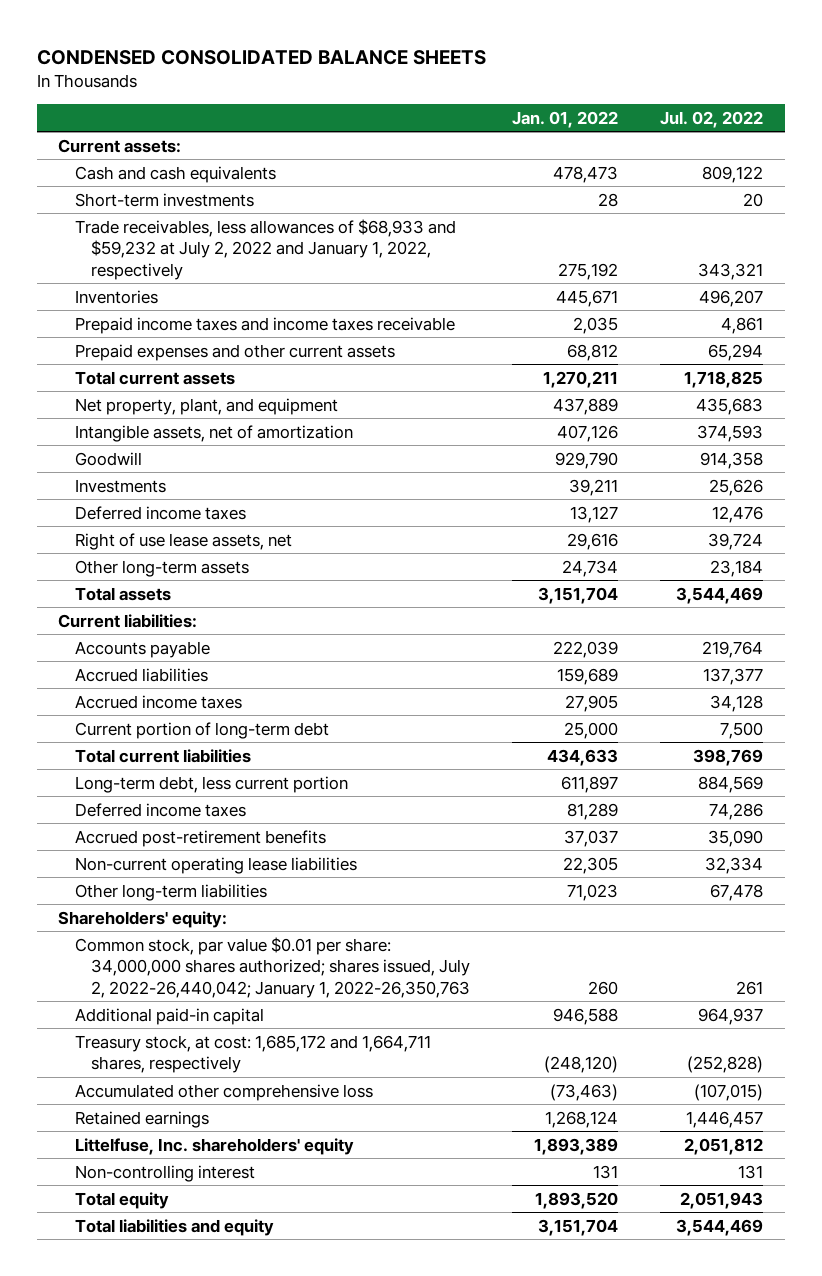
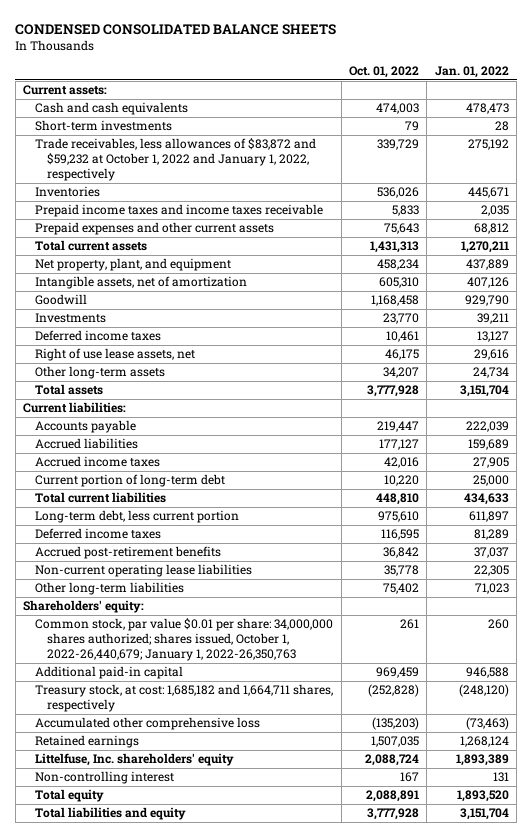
- | Jan. 01, 2022 | Jul. 02, 2022
+ | Oct. 01, 2022 | Jan. 01, 2022
- Trade receivables, less allowances of $68,933 and $59,232 at July 2, 2022 and January 1, 2022, respectively | 275,192 | 343,321
+ Trade receivables, less allowances of $83,872 and $59,232 at October 1, 2022 and January 1, 2022, respectively | 339,729 | 275,192
- Common stock, par value $0.01 per share: 34,000,000 shares authorized; shares issued, July 2, 2022-26,440,042; January 1, 2022-26,350,763 | 260 | 261
+ Common stock, par value $0.01 per share: 34,000,000 shares authorized; shares issued, October 1, 2022-26,440,679; January 1, 2022-26,350,763 | 261 | 260
- Treasury stock, at cost: 1,685,172 and 1,664,711 shares, respectively | (248,120) | (252,828)
+ Treasury stock, at cost: 1,685,182 and 1,664,711 shares, respectively | (252,828) | (248,120)

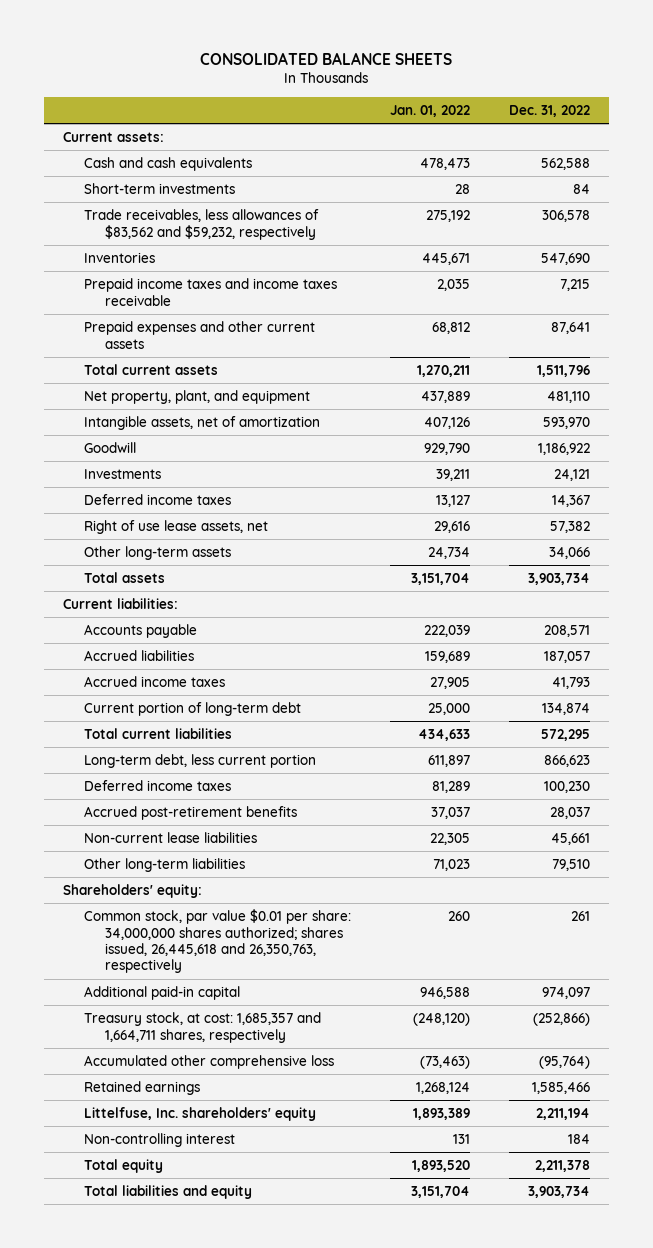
- CONDENSED CONSOLIDATED BALANCE SHEETS
+ CONSOLIDATED BALANCE SHEETS
- | Oct. 01, 2022 | Jan. 01, 2022
+ | Jan. 01, 2022 | Dec. 31, 2022
- Trade receivables, less allowances of $83,872 and $59,232 at October 1, 2022 and January 1, 2022, respectively | 339,729 | 275,192
+ Trade receivables, less allowances of $83,562 and $59,232, respectively | 275,192 | 306,578
- Non-current operating lease liabilities | 35,778 | 22,305
+ Non-current lease liabilities | 22,305 | 45,661
- Common stock, par value $0.01 per share: 34,000,000 shares authorized; shares issued, October 1, 2022-26,440,679; January 1, 2022-26,350,763 | 261 | 260
+ Common stock, par value $0.01 per share: 34,000,000 shares authorized; shares issued, 26,445,618 and 26,350,763, respectively | 260 | 261
- Treasury stock, at cost: 1,685,182 and 1,664,711 shares, respectively | (252,828) | (248,120)
+ Treasury stock, at cost: 1,685,357 and 1,664,711 shares, respectively | (248,120) | (252,866)

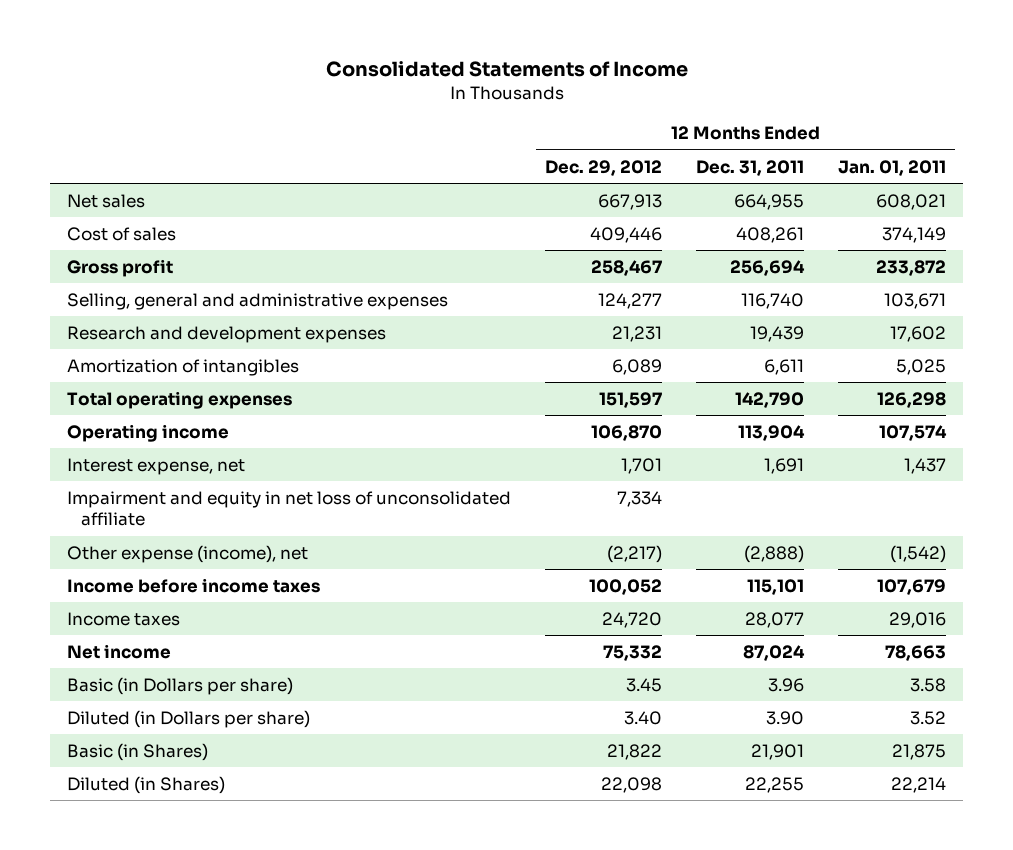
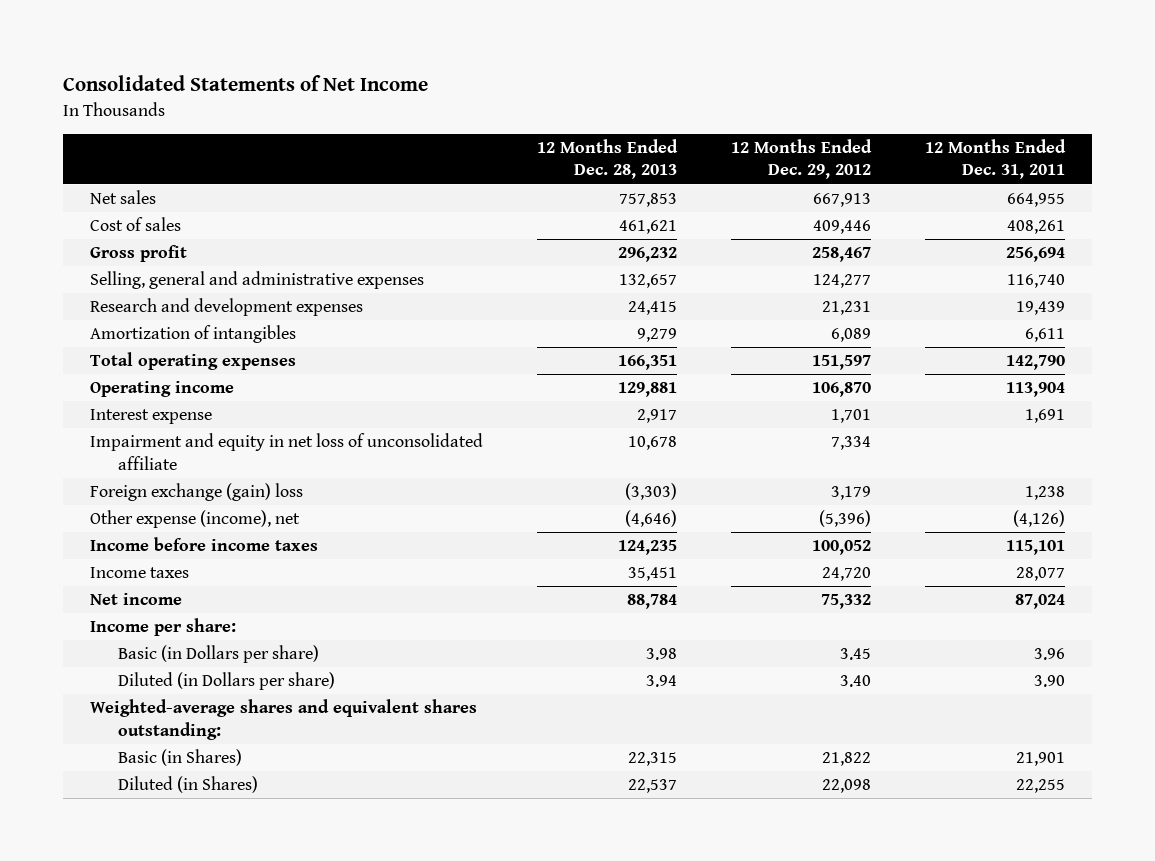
- Consolidated Statements of Income
+ Consolidated Statements of Net Income
- | 12 Months Ended Dec. 29, 2012 | 12 Months Ended Dec. 31, 2011 | 12 Months Ended Jan. 01, 2011
+ | 12 Months Ended Dec. 28, 2013 | 12 Months Ended Dec. 29, 2012 | 12 Months Ended Dec. 31, 2011
- Interest expense, net | 1,701 | 1,691 | 1,437
+ Interest expense | 2,917 | 1,701 | 1,691
- Other expense (income), net | (2,217) | (2,888) | (1,542)
+ Foreign exchange (gain) loss | (3,303) | 3,179 | 1,238
+ Other expense (income), net | (4,646) | (5,396) | (4,126)
+ Income per share:
+ Weighted-average shares and equivalent shares outstanding:

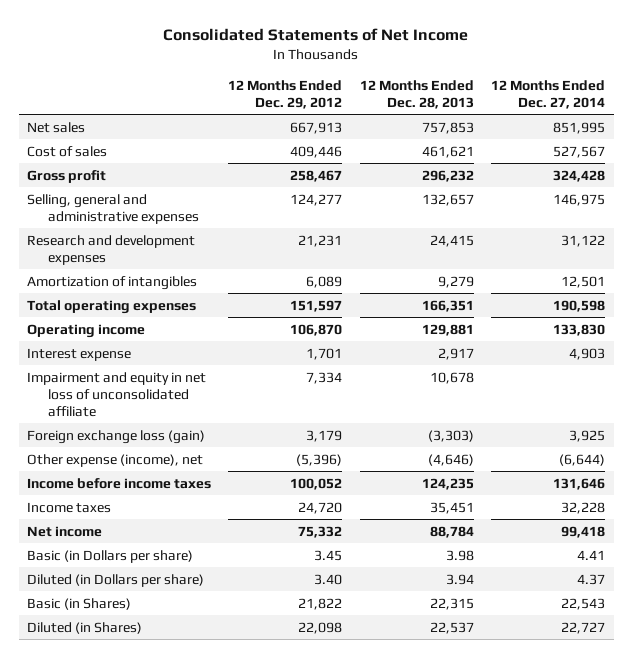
- | 12 Months Ended Dec. 28, 2013 | 12 Months Ended Dec. 29, 2012 | 12 Months Ended Dec. 31, 2011
+ | 12 Months Ended Dec. 29, 2012 | 12 Months Ended Dec. 28, 2013 | 12 Months Ended Dec. 27, 2014
- Foreign exchange (gain) loss | (3,303) | 3,179 | 1,238
+ Foreign exchange loss (gain) | 3,179 | (3,303) | 3,925
- Income per share:
- Weighted-average shares and equivalent shares outstanding:

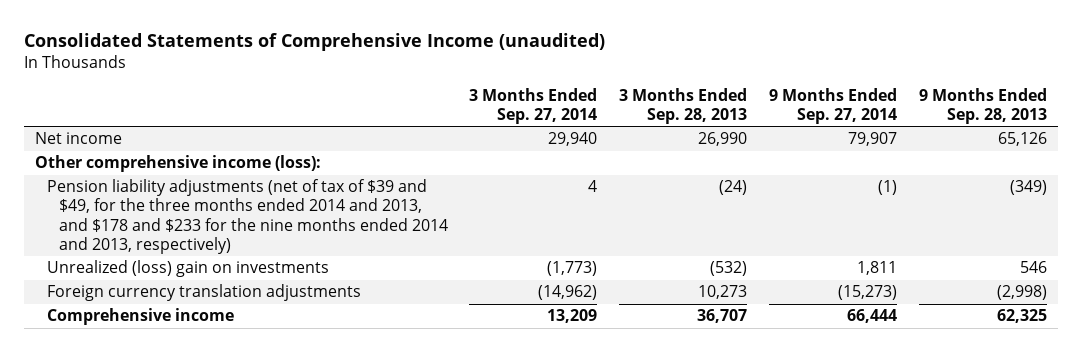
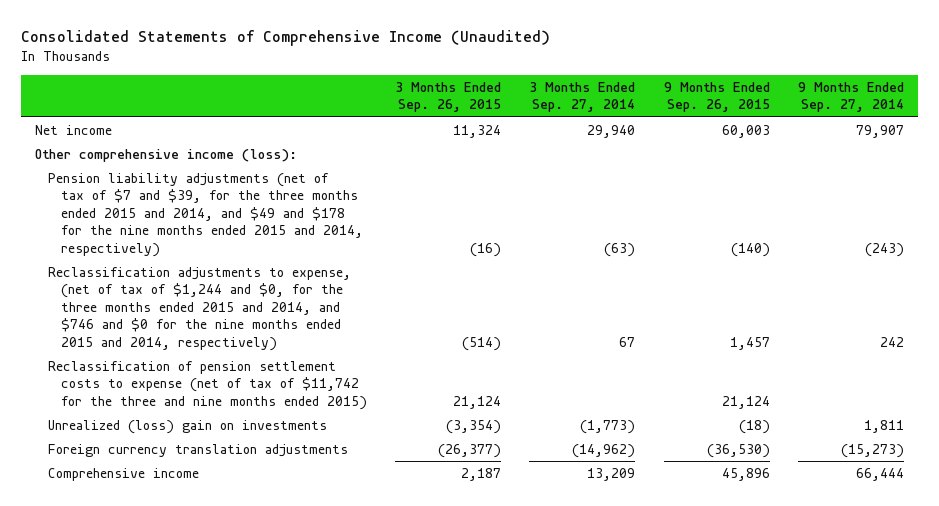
- Consolidated Statements of Comprehensive Income (unaudited)
+ Consolidated Statements of Comprehensive Income (Unaudited)
- | 3 Months Ended Sep. 27, 2014 | 3 Months Ended Sep. 28, 2013 | 9 Months Ended Sep. 27, 2014 | 9 Months Ended Sep. 28, 2013
+ | 3 Months Ended Sep. 26, 2015 | 3 Months Ended Sep. 27, 2014 | 9 Months Ended Sep. 26, 2015 | 9 Months Ended Sep. 27, 2014
- Pension liability adjustments (net of tax of $39 and $49, for the three months ended 2014 and 2013, and $178 and $233 for the nine months ended 2014 and 2013, respectively) | 4 | (24) | (1) | (349)
+ Pension liability adjustments (net of tax of $7 and $39, for the three months ended 2015 and 2014, and $49 and $178 for the nine months ended 2015 and 2014, respectively) | (16) | (63) | (140) | (243)
+ Reclassification adjustments to expense, (net of tax of $1,244 and $0, for the three months ended 2015 and 2014, and $746 and $0 for the nine months ended 2015 and 2014, respectively) | (514) | 67 | 1,457 | 242
+ Reclassification of pension settlement costs to expense (net of tax of $11,742 for the three and nine months ended 2015) | 21,124 | | 21,124 |

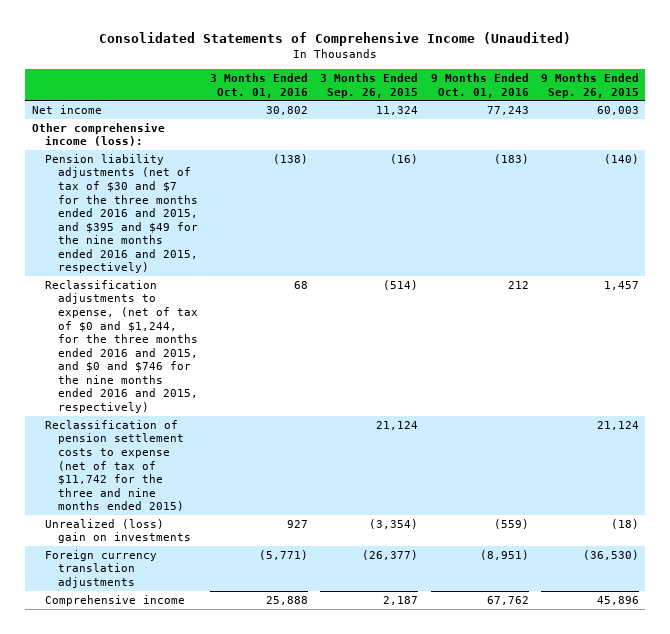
- | 3 Months Ended Sep. 26, 2015 | 3 Months Ended Sep. 27, 2014 | 9 Months Ended Sep. 26, 2015 | 9 Months Ended Sep. 27, 2014
+ | 3 Months Ended Oct. 01, 2016 | 3 Months Ended Sep. 26, 2015 | 9 Months Ended Oct. 01, 2016 | 9 Months Ended Sep. 26, 2015
- Pension liability adjustments (net of tax of $7 and $39, for the three months ended 2015 and 2014, and $49 and $178 for the nine months ended 2015 and 2014, respectively) | (16) | (63) | (140) | (243)
- Reclassification adjustments to expense, (net of tax of $1,244 and $0, for the three months ended 2015 and 2014, and $746 and $0 for the nine months ended 2015 and 2014, respectively) | (514) | 67 | 1,457 | 242
+ Pension liability adjustments (net of tax of $30 and $7 for the three months ended 2016 and 2015, and $395 and $49 for the nine months ended 2016 and 2015, respectively) | (138) | (16) | (183) | (140)
+ Reclassification adjustments to expense, (net of tax of $0 and $1,244, for the three months ended 2016 and 2015, and $0 and $746 for the nine months ended 2016 and 2015, respectively) | 68 | (514) | 212 | 1,457

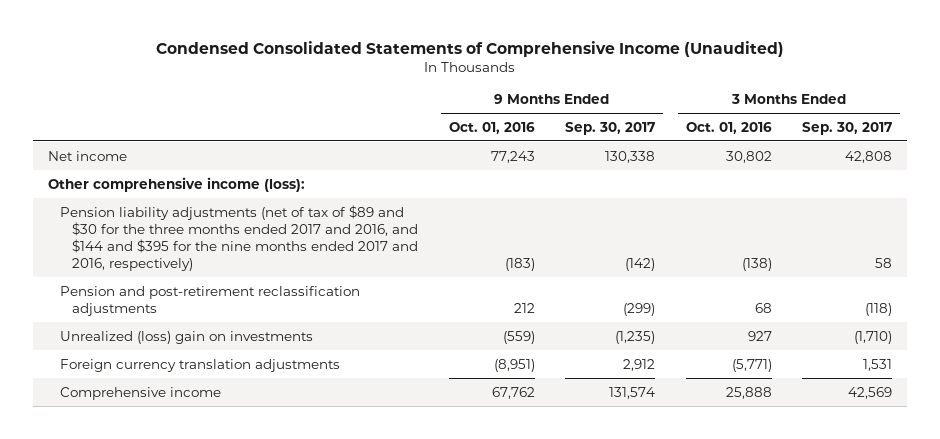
- Consolidated Statements of Comprehensive Income (Unaudited)
+ Condensed Consolidated Statements of Comprehensive Income (Unaudited)
- | 3 Months Ended Oct. 01, 2016 | 3 Months Ended Sep. 26, 2015 | 9 Months Ended Oct. 01, 2016 | 9 Months Ended Sep. 26, 2015
+ | 9 Months Ended Oct. 01, 2016 | 9 Months Ended Sep. 30, 2017 | 3 Months Ended Oct. 01, 2016 | 3 Months Ended Sep. 30, 2017
- Pension liability adjustments (net of tax of $30 and $7 for the three months ended 2016 and 2015, and $395 and $49 for the nine months ended 2016 and 2015, respectively) | (138) | (16) | (183) | (140)
- Reclassification adjustments to expense, (net of tax of $0 and $1,244, for the three months ended 2016 and 2015, and $0 and $746 for the nine months ended 2016 and 2015, respectively) | 68 | (514) | 212 | 1,457
- Reclassification of pension settlement costs to expense (net of tax of $11,742 for the three and nine months ended 2015) | | 21,124 | | 21,124
+ Pension liability adjustments (net of tax of $89 and $30 for the three months ended 2017 and 2016, and $144 and $395 for the nine months ended 2017 and 2016, respectively) | (183) | (142) | (138) | 58
+ Pension and post-retirement reclassification adjustments | 212 | (299) | 68 | (118)

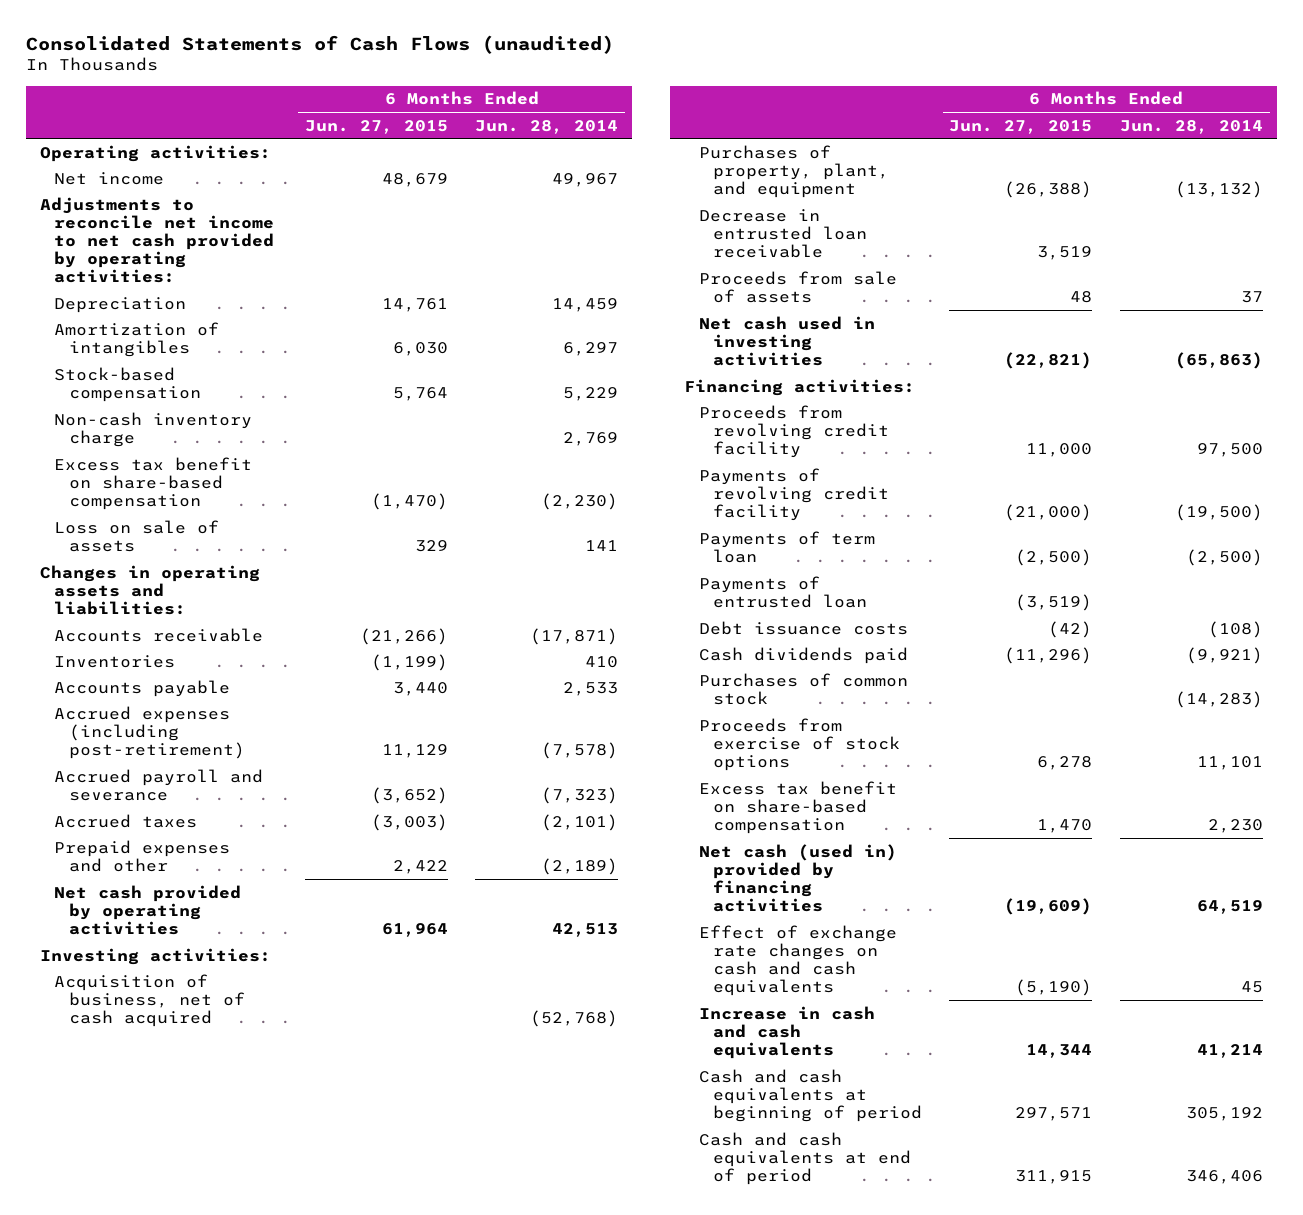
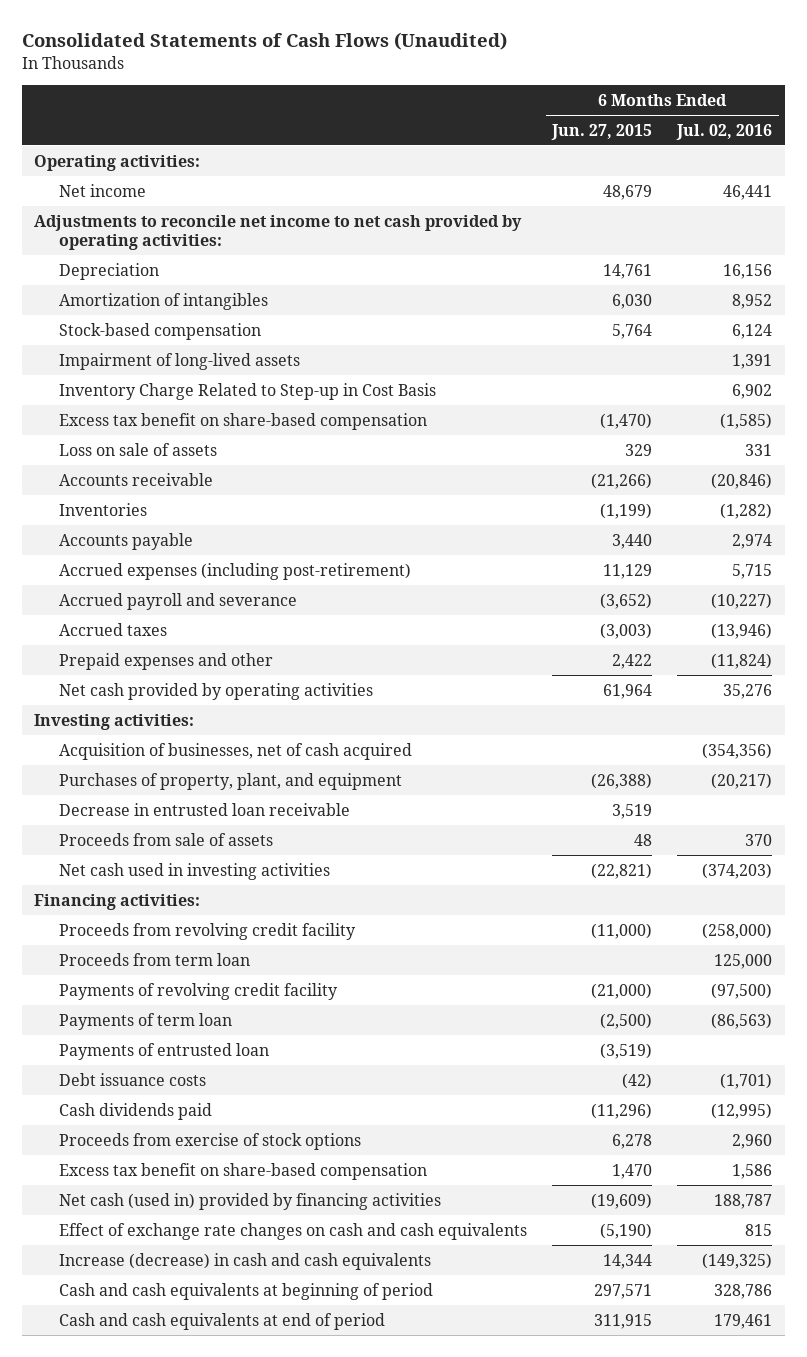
- Consolidated Statements of Cash Flows (unaudited)
+ Consolidated Statements of Cash Flows (Unaudited)
- | 6 Months Ended Jun. 27, 2015 | 6 Months Ended Jun. 28, 2014
+ | 6 Months Ended Jun. 27, 2015 | 6 Months Ended Jul. 02, 2016
- Non-cash inventory charge | | 2,769
+ Impairment of long-lived assets | | 1,391
+ Inventory Charge Related to Step-up in Cost Basis | | 6,902
- Changes in operating assets and liabilities:
- Acquisition of business, net of cash acquired | | (52,768)
+ Acquisition of businesses, net of cash acquired | | (354,356)
- Proceeds from revolving credit facility | 11,000 | 97,500
+ Proceeds from revolving credit facility | (11,000) | (258,000)
+ Proceeds from term loan | | 125,000
- Purchases of common stock | | (14,283)
- Increase in cash and cash equivalents | 14,344 | 41,214
+ Increase (decrease) in cash and cash equivalents | 14,344 | (149,325)

